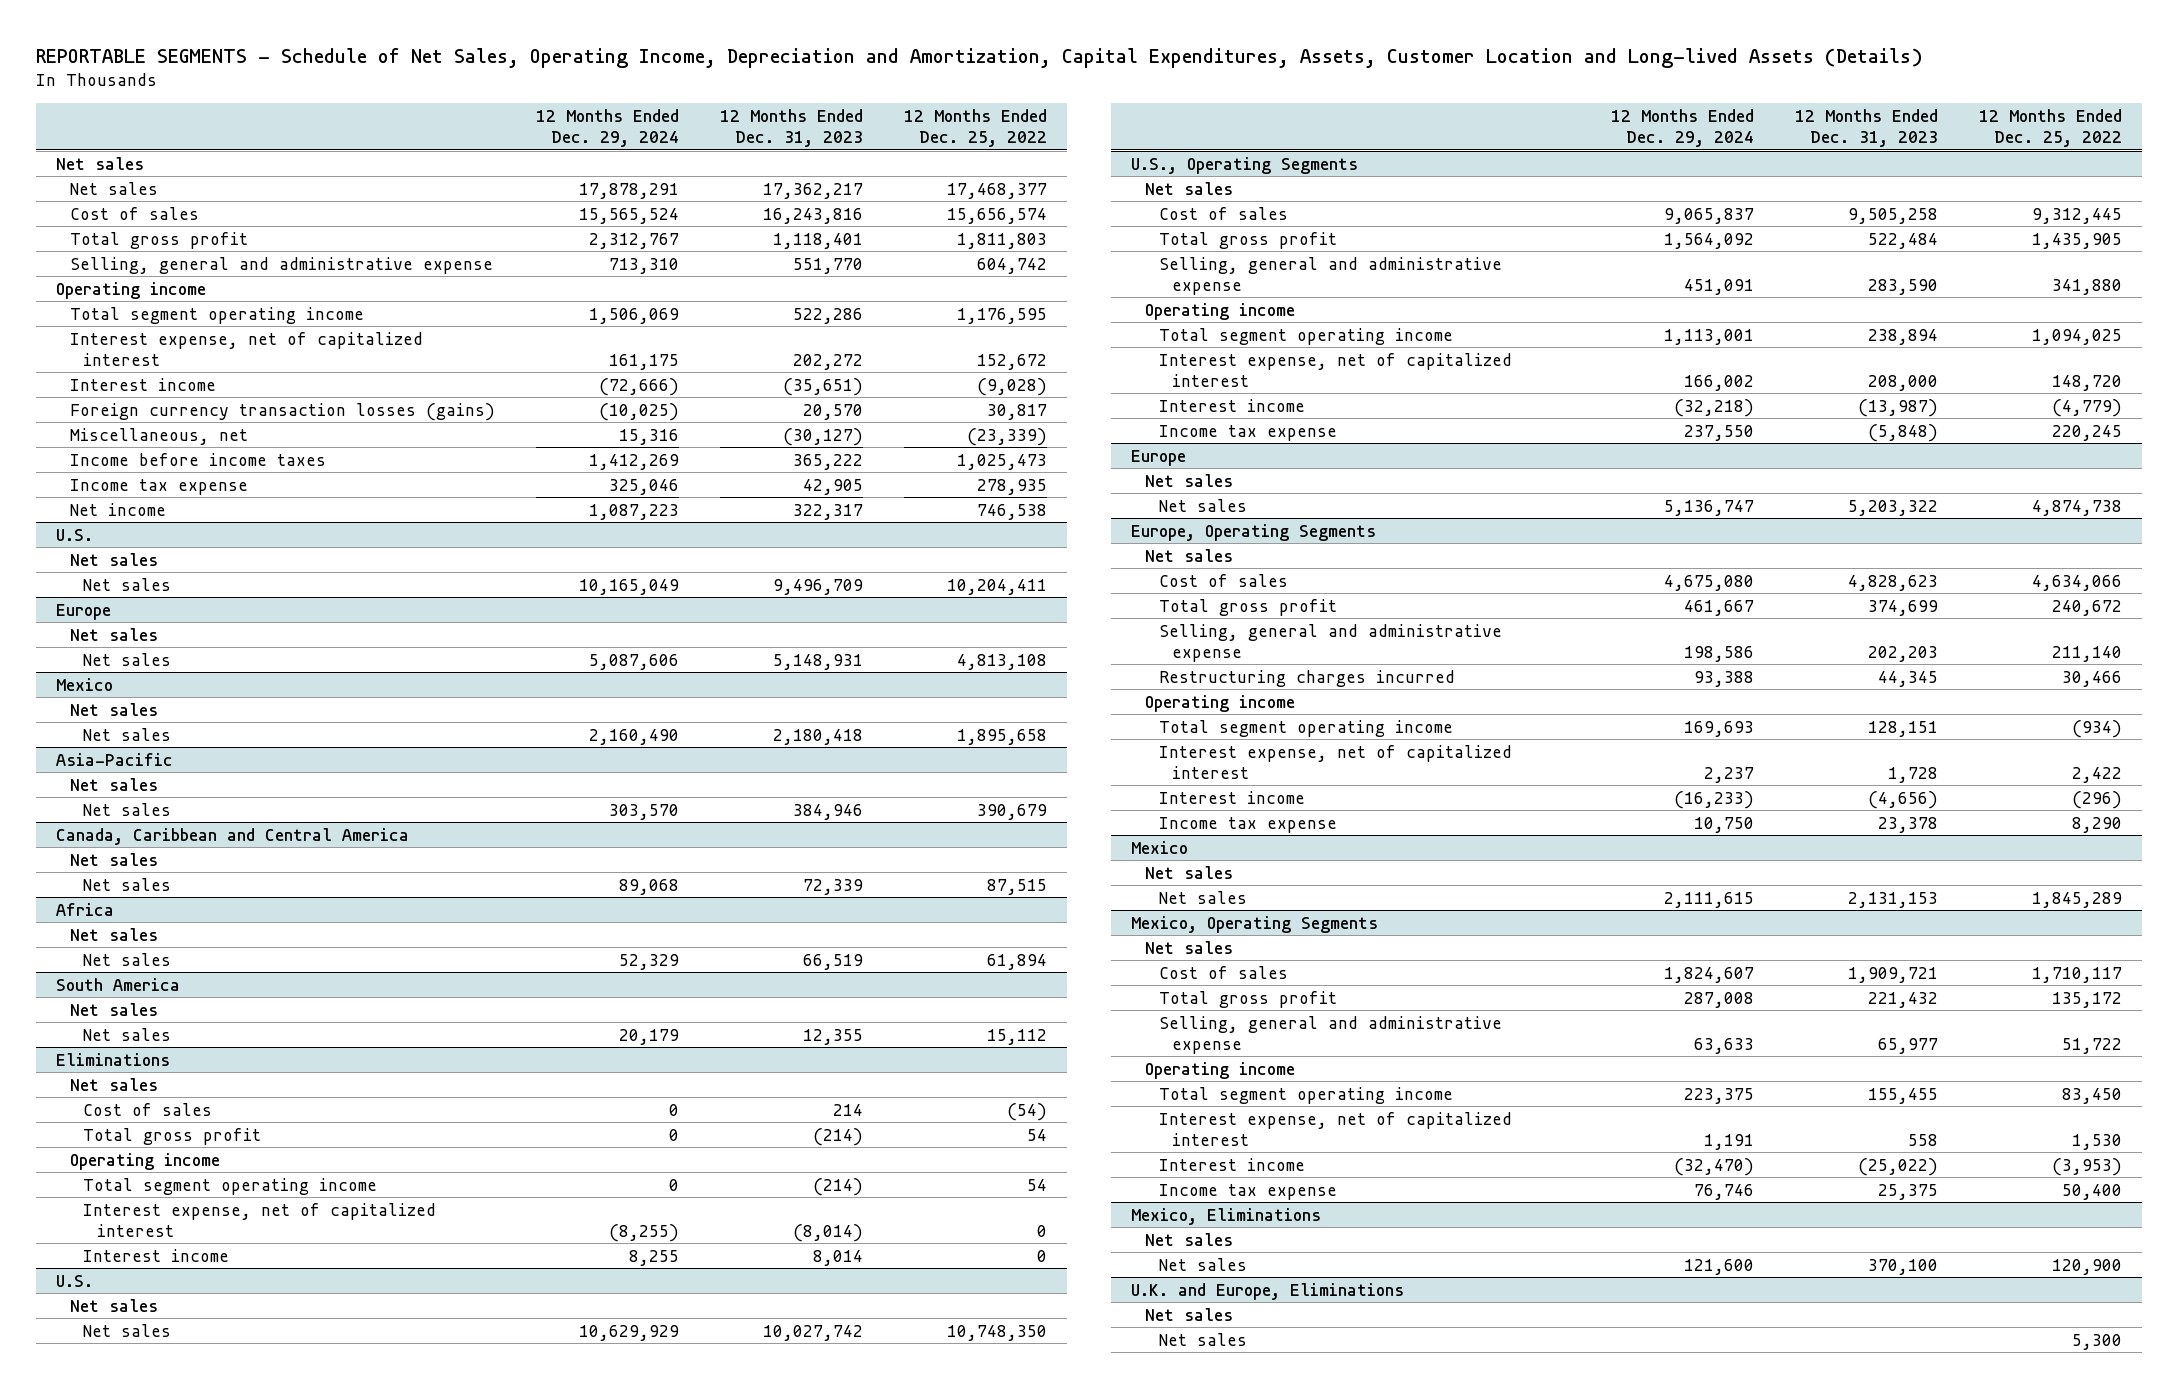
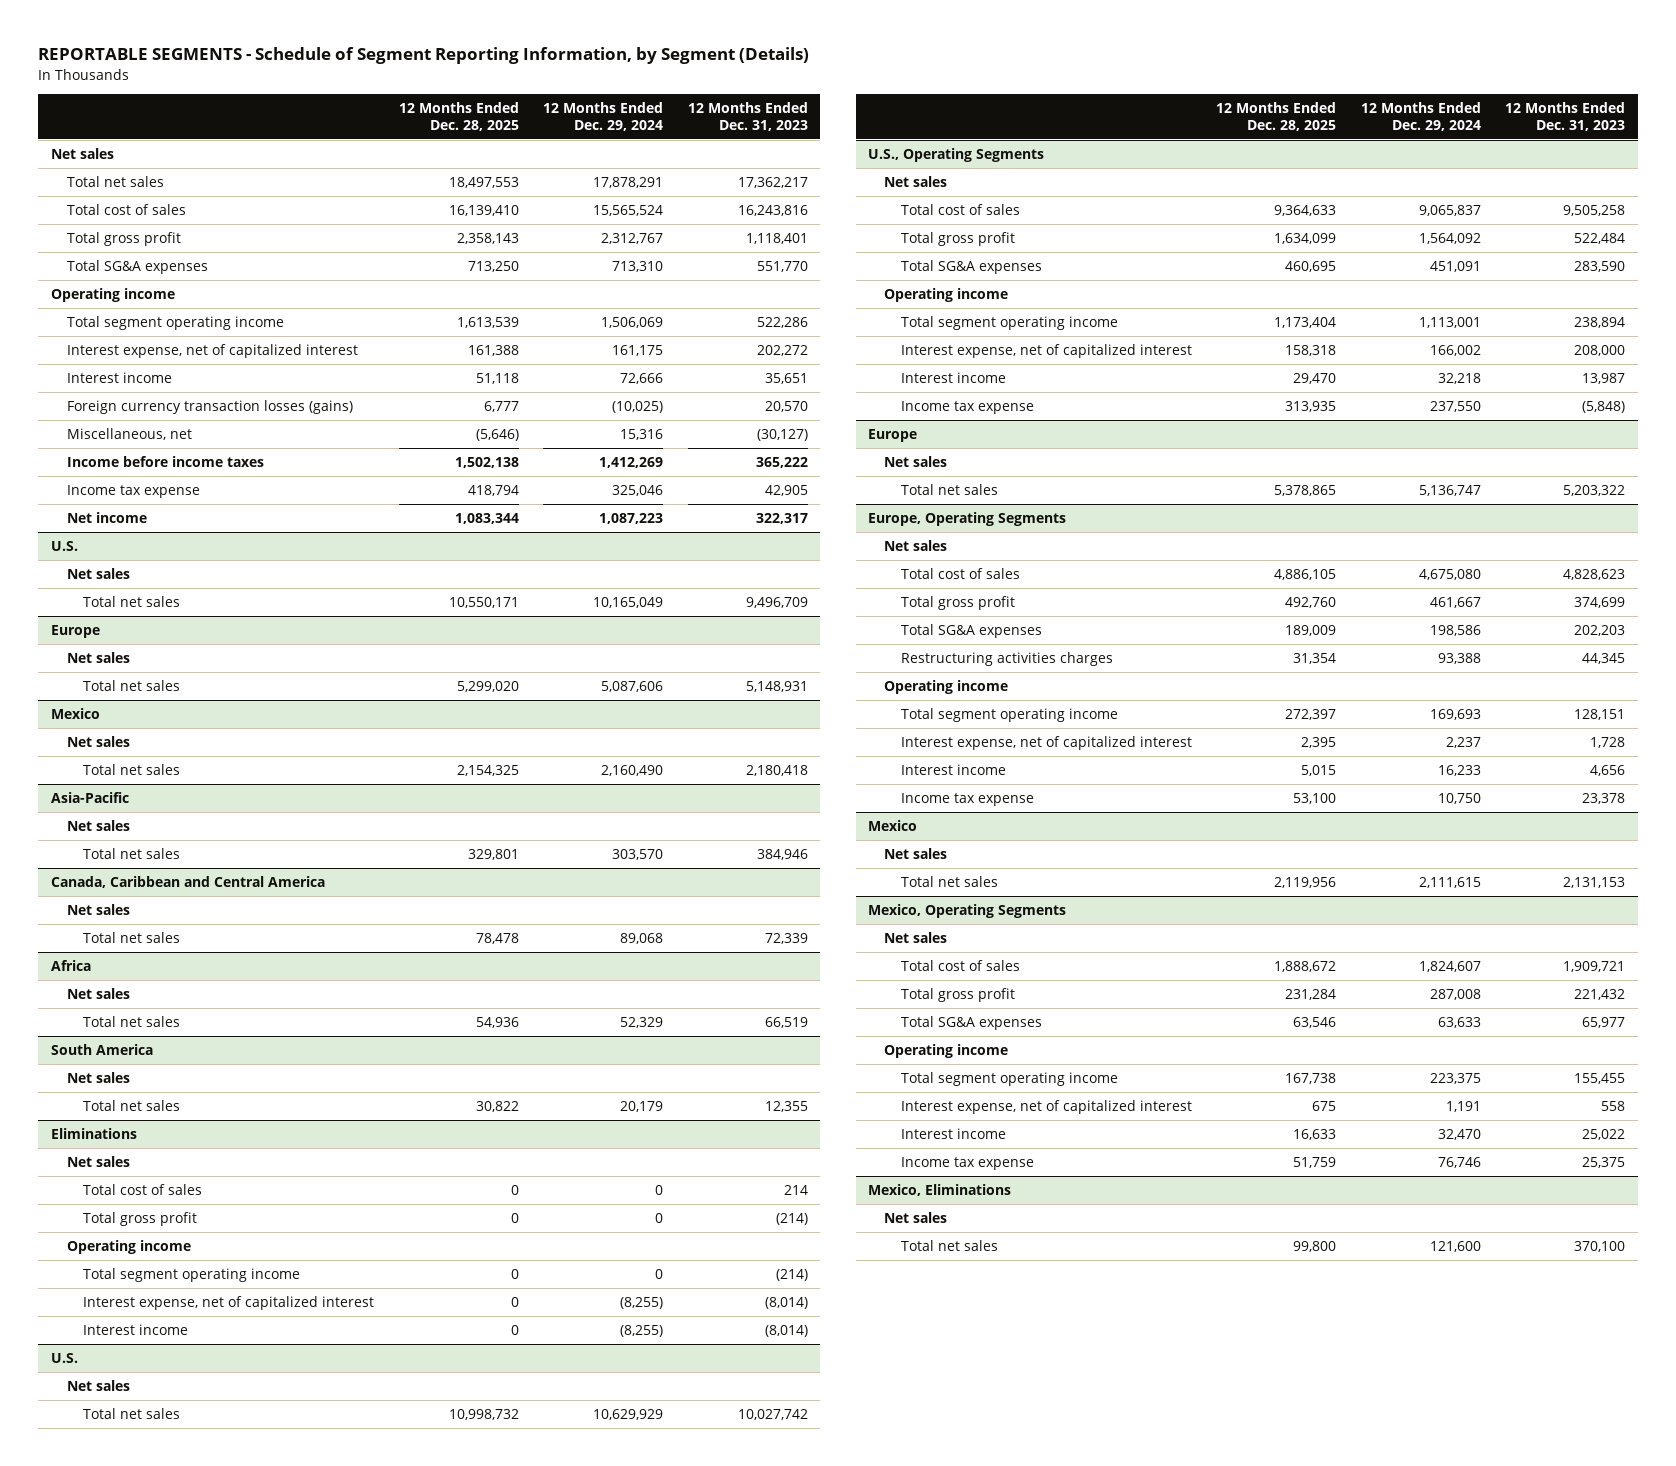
- REPORTABLE SEGMENTS - Schedule of Net Sales, Operating Income, Depreciation and Amortization, Capital Expenditures, Assets, Customer Location and Long-lived Assets (Details)
+ REPORTABLE SEGMENTS - Schedule of Segment Reporting Information, by Segment (Details)
- | 12 Months Ended Dec. 29, 2024 | 12 Months Ended Dec. 31, 2023 | 12 Months Ended Dec. 25, 2022
+ | 12 Months Ended Dec. 28, 2025 | 12 Months Ended Dec. 29, 2024 | 12 Months Ended Dec. 31, 2023
- Net sales | 17,878,291 | 17,362,217 | 17,468,377
- Cost of sales | 15,565,524 | 16,243,816 | 15,656,574
+ Total net sales | 18,497,553 | 17,878,291 | 17,362,217
+ Total cost of sales | 16,139,410 | 15,565,524 | 16,243,816
- Selling, general and administrative expense | 713,310 | 551,770 | 604,742
+ Total SG&A expenses | 713,250 | 713,310 | 551,770
- Interest income | (72,666) | (35,651) | (9,028)
+ Interest income | 51,118 | 72,666 | 35,651
@ U.S.
- Net sales | 10,165,049 | 9,496,709 | 10,204,411
+ Total net sales | 10,550,171 | 10,165,049 | 9,496,709
@ Europe
- Net sales | 5,087,606 | 5,148,931 | 4,813,108
+ Total net sales | 5,299,020 | 5,087,606 | 5,148,931
@ Mexico
- Net sales | 2,160,490 | 2,180,418 | 1,895,658
+ Total net sales | 2,154,325 | 2,160,490 | 2,180,418
@ Asia-Pacific
- Net sales | 303,570 | 384,946 | 390,679
+ Total net sales | 329,801 | 303,570 | 384,946
@ Canada, Caribbean and Central America
- Net sales | 89,068 | 72,339 | 87,515
+ Total net sales | 78,478 | 89,068 | 72,339
@ Africa
- Net sales | 52,329 | 66,519 | 61,894
+ Total net sales | 54,936 | 52,329 | 66,519
@ South America
- Net sales | 20,179 | 12,355 | 15,112
+ Total net sales | 30,822 | 20,179 | 12,355
@ Eliminations
- Cost of sales | 0 | 214 | (54)
+ Total cost of sales | 0 | 0 | 214
- Interest income | 8,255 | 8,014 | 0
+ Interest income | 0 | (8,255) | (8,014)
@ U.S.
- Net sales | 10,629,929 | 10,027,742 | 10,748,350
+ Total net sales | 10,998,732 | 10,629,929 | 10,027,742
@ U.S., Operating Segments
- Cost of sales | 9,065,837 | 9,505,258 | 9,312,445
+ Total cost of sales | 9,364,633 | 9,065,837 | 9,505,258
- Selling, general and administrative expense | 451,091 | 283,590 | 341,880
+ Total SG&A expenses | 460,695 | 451,091 | 283,590
- Interest income | (32,218) | (13,987) | (4,779)
+ Interest income | 29,470 | 32,218 | 13,987
@ Europe
- Net sales | 5,136,747 | 5,203,322 | 4,874,738
+ Total net sales | 5,378,865 | 5,136,747 | 5,203,322
@ Europe, Operating Segments
- Cost of sales | 4,675,080 | 4,828,623 | 4,634,066
+ Total cost of sales | 4,886,105 | 4,675,080 | 4,828,623
- Selling, general and administrative expense | 198,586 | 202,203 | 211,140
- Restructuring charges incurred | 93,388 | 44,345 | 30,466
+ Total SG&A expenses | 189,009 | 198,586 | 202,203
+ Restructuring activities charges | 31,354 | 93,388 | 44,345
- Interest income | (16,233) | (4,656) | (296)
+ Interest income | 5,015 | 16,233 | 4,656
@ Mexico
- Net sales | 2,111,615 | 2,131,153 | 1,845,289
+ Total net sales | 2,119,956 | 2,111,615 | 2,131,153
@ Mexico, Operating Segments
- Cost of sales | 1,824,607 | 1,909,721 | 1,710,117
+ Total cost of sales | 1,888,672 | 1,824,607 | 1,909,721
- Selling, general and administrative expense | 63,633 | 65,977 | 51,722
+ Total SG&A expenses | 63,546 | 63,633 | 65,977
- Interest income | (32,470) | (25,022) | (3,953)
+ Interest income | 16,633 | 32,470 | 25,022
@ Mexico, Eliminations
- Net sales | 121,600 | 370,100 | 120,900
- U.K. and Europe, Eliminations
- Net sales
- Net sales | | | 5,300
@ Mexico, Eliminations
+ Total net sales | 99,800 | 121,600 | 370,100

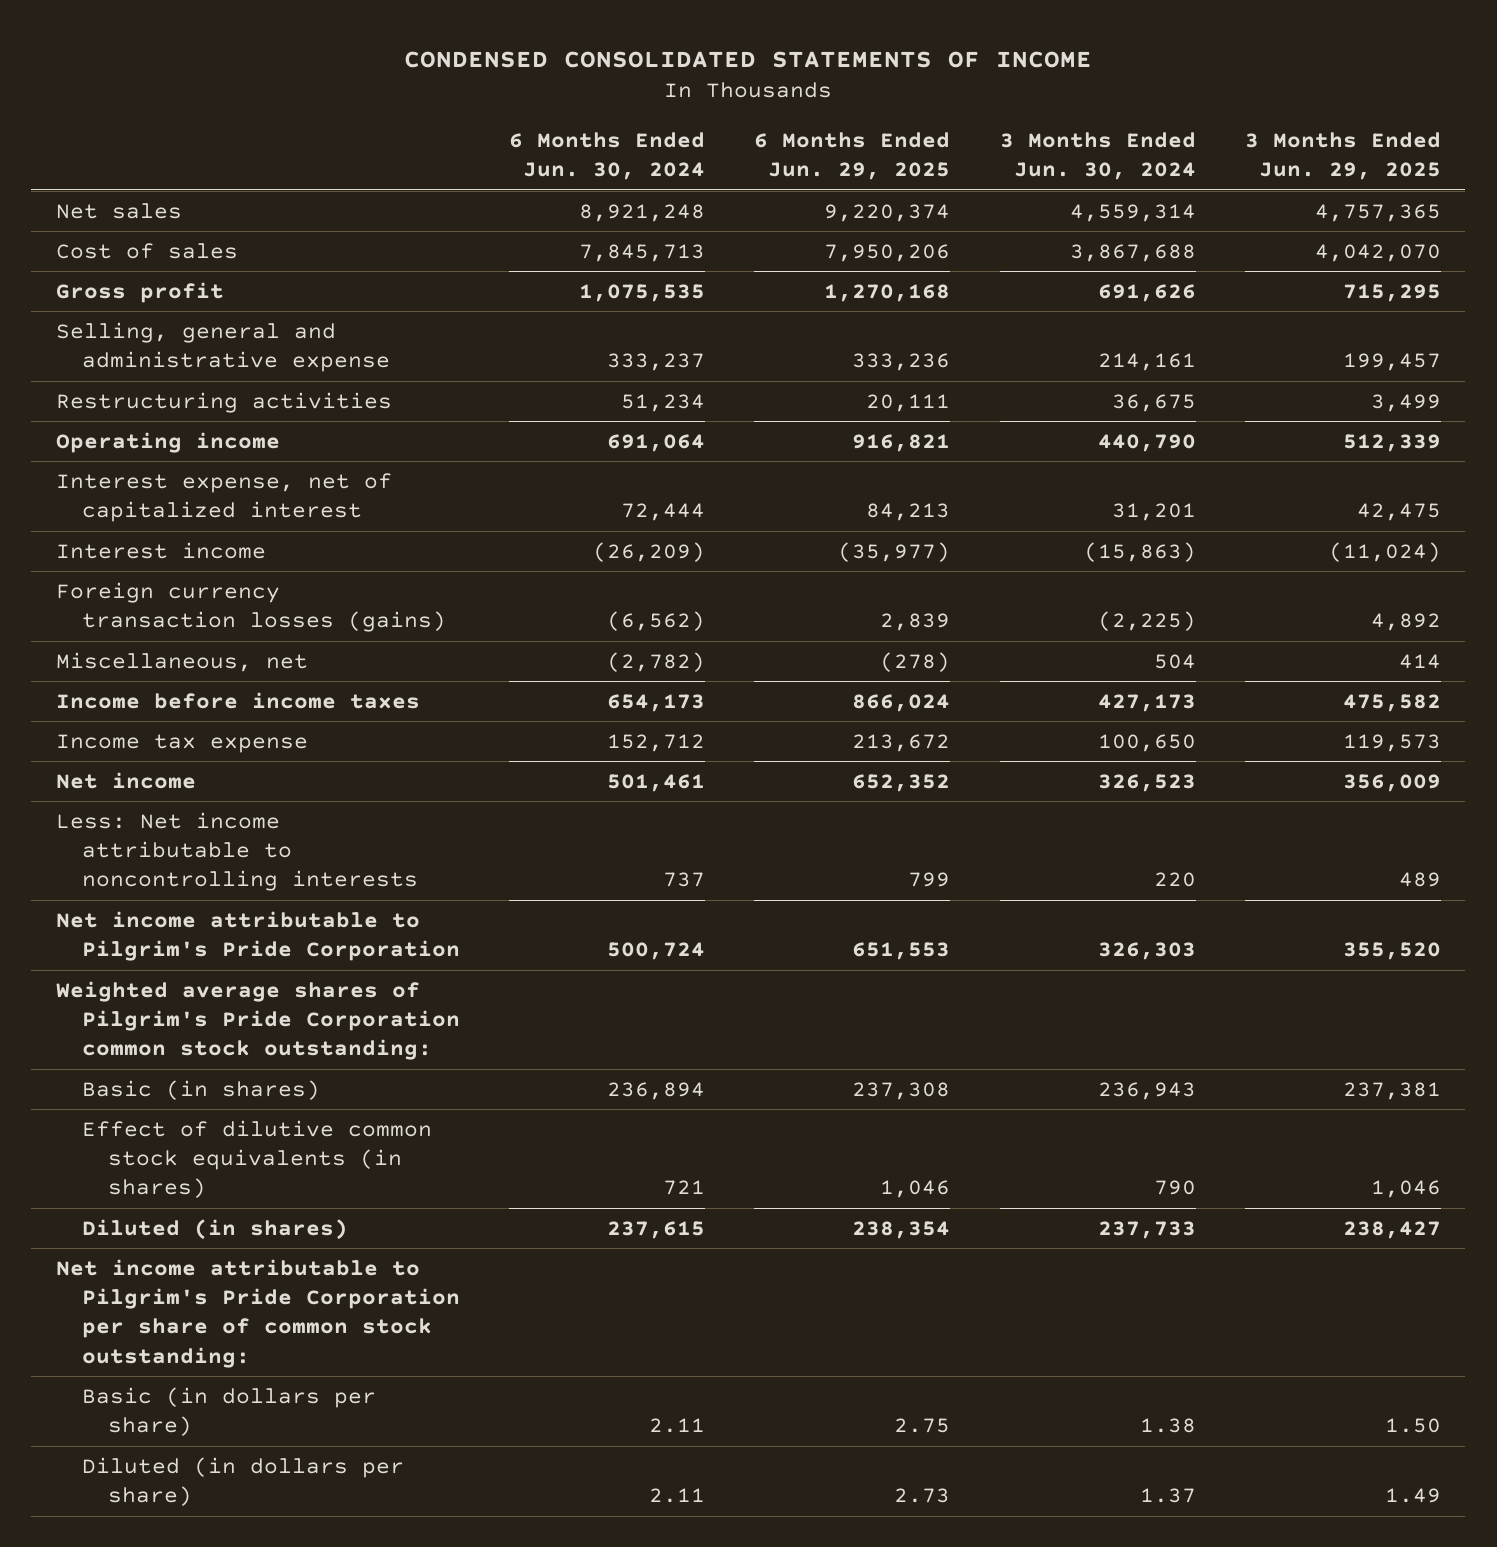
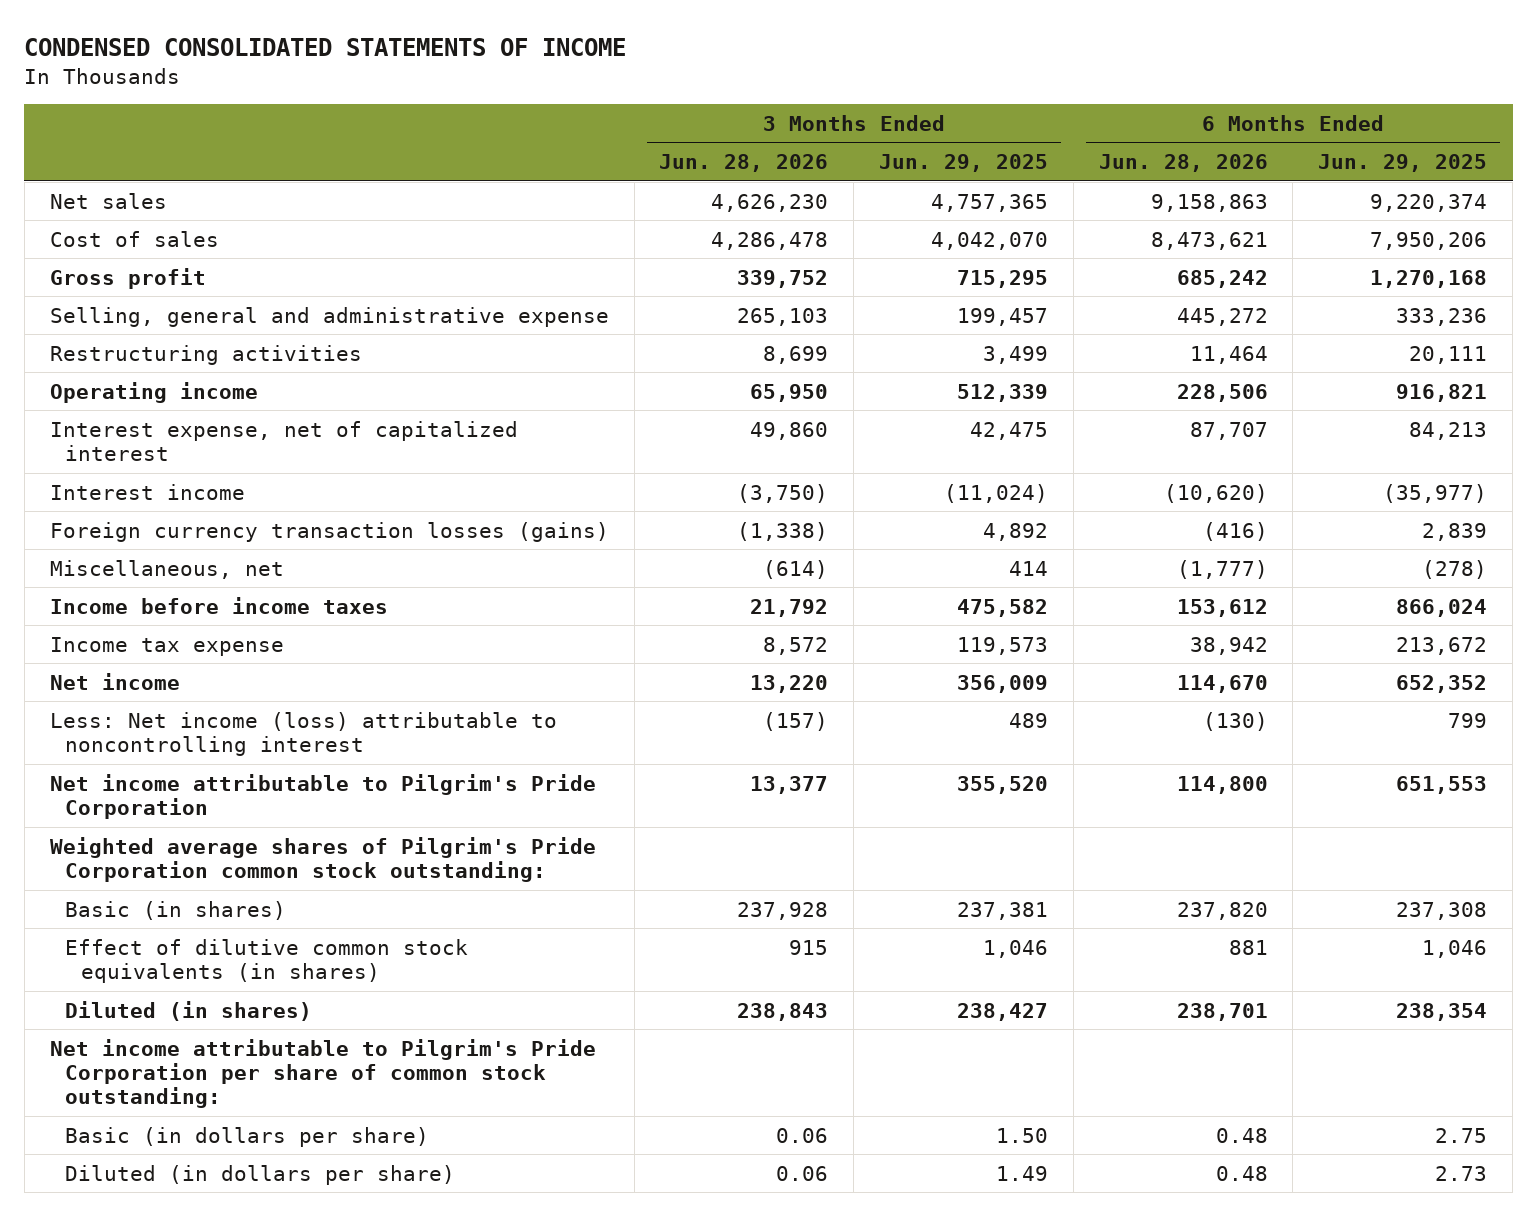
- | 6 Months Ended Jun. 30, 2024 | 6 Months Ended Jun. 29, 2025 | 3 Months Ended Jun. 30, 2024 | 3 Months Ended Jun. 29, 2025
+ | 3 Months Ended Jun. 28, 2026 | 3 Months Ended Jun. 29, 2025 | 6 Months Ended Jun. 28, 2026 | 6 Months Ended Jun. 29, 2025
- Less: Net income attributable to noncontrolling interests | 737 | 799 | 220 | 489
+ Less: Net income (loss) attributable to noncontrolling interest | (157) | 489 | (130) | 799

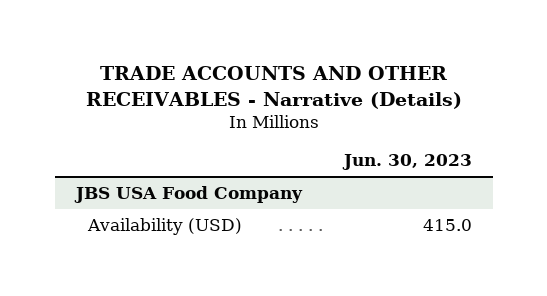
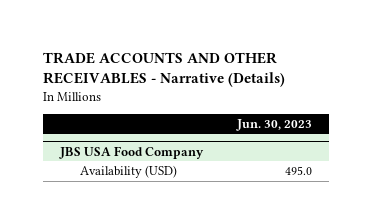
@ JBS USA Food Company
- Availability (USD) | 415.0
+ Availability (USD) | 495.0

